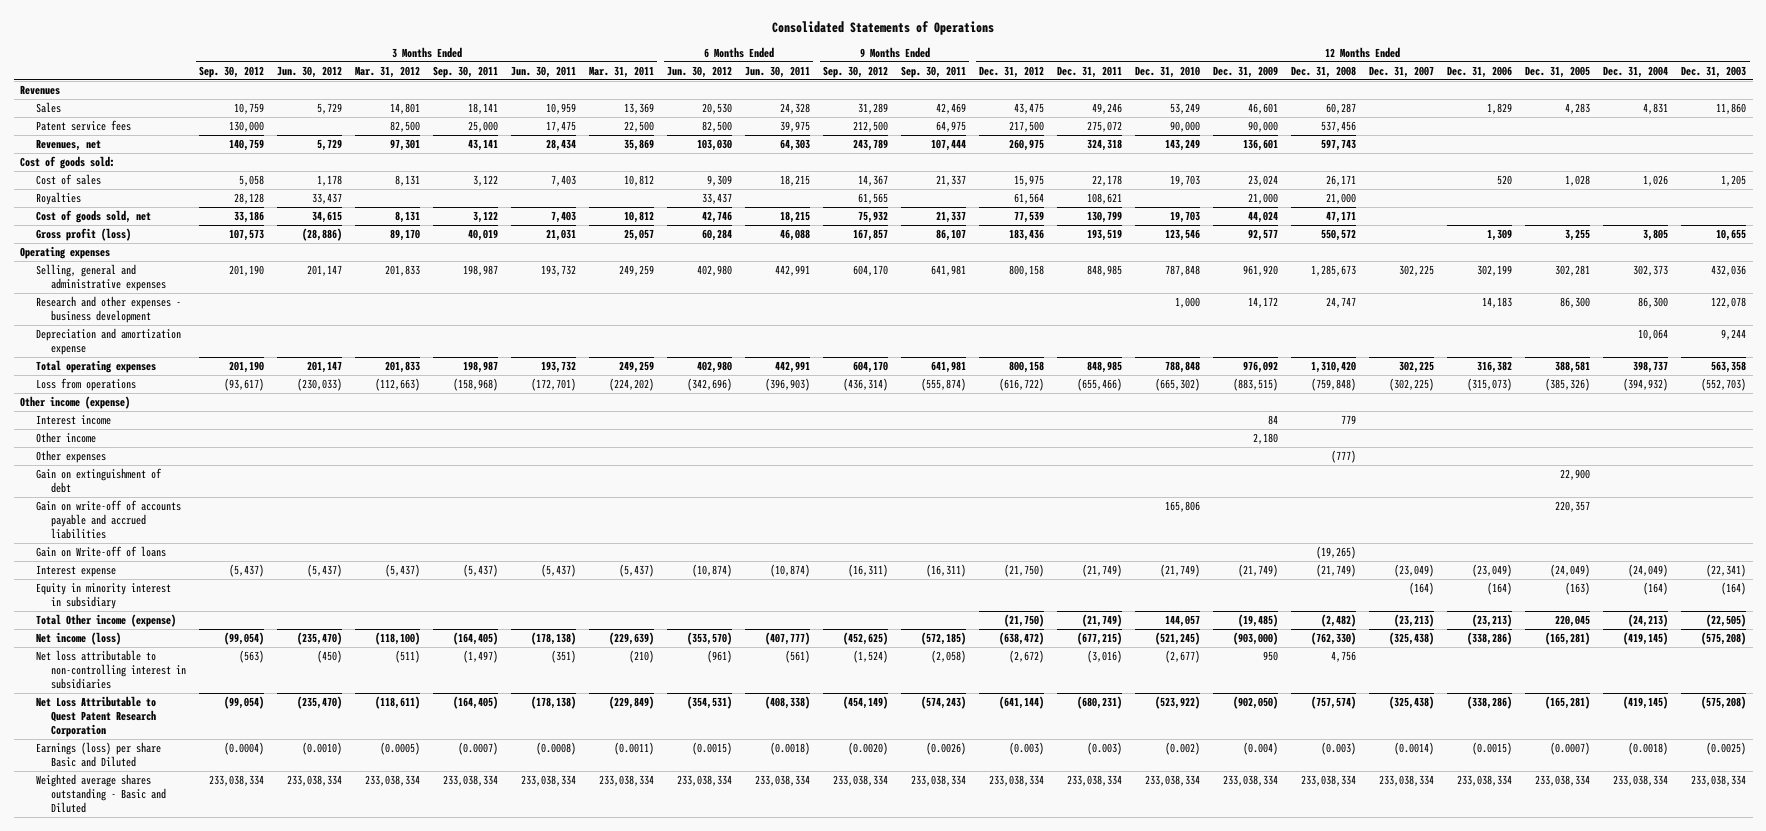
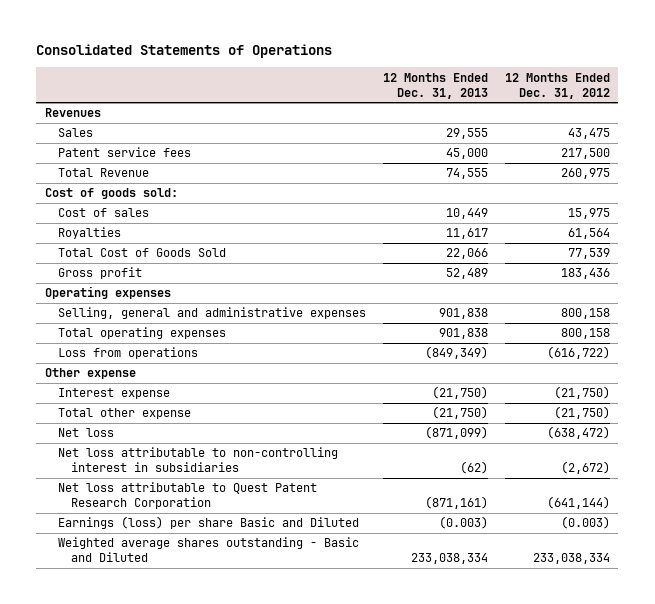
- | 3 Months Ended Sep. 30, 2012 | 3 Months Ended Jun. 30, 2012 | 3 Months Ended Mar. 31, 2012 | 3 Months Ended Sep. 30, 2011 | 3 Months Ended Jun. 30, 2011 | 3 Months Ended Mar. 31, 2011 | 6 Months Ended Jun. 30, 2012 | 6 Months Ended Jun. 30, 2011 | 9 Months Ended Sep. 30, 2012 | 9 Months Ended Sep. 30, 2011 | 12 Months Ended Dec. 31, 2012 | 12 Months Ended Dec. 31, 2011 | 12 Months Ended Dec. 31, 2010 | 12 Months Ended Dec. 31, 2009 | 12 Months Ended Dec. 31, 2008 | 12 Months Ended Dec. 31, 2007 | 12 Months Ended Dec. 31, 2006 | 12 Months Ended Dec. 31, 2005 | 12 Months Ended Dec. 31, 2004 | 12 Months Ended Dec. 31, 2003
+ | 12 Months Ended Dec. 31, 2013 | 12 Months Ended Dec. 31, 2012
- Revenues, net | 140,759 | 5,729 | 97,301 | 43,141 | 28,434 | 35,869 | 103,030 | 64,303 | 243,789 | 107,444 | 260,975 | 324,318 | 143,249 | 136,601 | 597,743 | | | | |
+ Total Revenue | 74,555 | 260,975
- Cost of goods sold, net | 33,186 | 34,615 | 8,131 | 3,122 | 7,403 | 10,812 | 42,746 | 18,215 | 75,932 | 21,337 | 77,539 | 130,799 | 19,703 | 44,024 | 47,171 | | | | |
- Gross profit (loss) | 107,573 | (28,886) | 89,170 | 40,019 | 21,031 | 25,057 | 60,284 | 46,088 | 167,857 | 86,107 | 183,436 | 193,519 | 123,546 | 92,577 | 550,572 | | 1,309 | 3,255 | 3,805 | 10,655
+ Total Cost of Goods Sold | 22,066 | 77,539
+ Gross profit | 52,489 | 183,436
- Research and other expenses - business development | | | | | | | | | | | | | 1,000 | 14,172 | 24,747 | | 14,183 | 86,300 | 86,300 | 122,078
- Depreciation and amortization expense | | | | | | | | | | | | | | | | | | | 10,064 | 9,244
- Other income (expense)
- Interest income | | | | | | | | | | | | | | 84 | 779 | | | | |
- Other income | | | | | | | | | | | | | | 2,180 | | | | | |
- Other expenses | | | | | | | | | | | | | | | (777) | | | | |
- Gain on extinguishment of debt | | | | | | | | | | | | | | | | | | 22,900 | |
- Gain on write-off of accounts payable and accrued liabilities | | | | | | | | | | | | | 165,806 | | | | | 220,357 | |
- Gain on Write-off of loans | | | | | | | | | | | | | | | (19,265) | | | | |
+ Other expense
- Equity in minority interest in subsidiary | | | | | | | | | | | | | | | | (164) | (164) | (163) | (164) | (164)
- Total Other income (expense) | | | | | | | | | | | (21,750) | (21,749) | 144,057 | (19,485) | (2,482) | (23,213) | (23,213) | 220,045 | (24,213) | (22,505)
- Net income (loss) | (99,054) | (235,470) | (118,100) | (164,405) | (178,138) | (229,639) | (353,570) | (407,777) | (452,625) | (572,185) | (638,472) | (677,215) | (521,245) | (903,000) | (762,330) | (325,438) | (338,286) | (165,281) | (419,145) | (575,208)
+ Total other expense | (21,750) | (21,750)
+ Net loss | (871,099) | (638,472)
- Net Loss Attributable to Quest Patent Research Corporation | (99,054) | (235,470) | (118,611) | (164,405) | (178,138) | (229,849) | (354,531) | (408,338) | (454,149) | (574,243) | (641,144) | (680,231) | (523,922) | (902,050) | (757,574) | (325,438) | (338,286) | (165,281) | (419,145) | (575,208)
+ Net loss attributable to Quest Patent Research Corporation | (871,161) | (641,144)

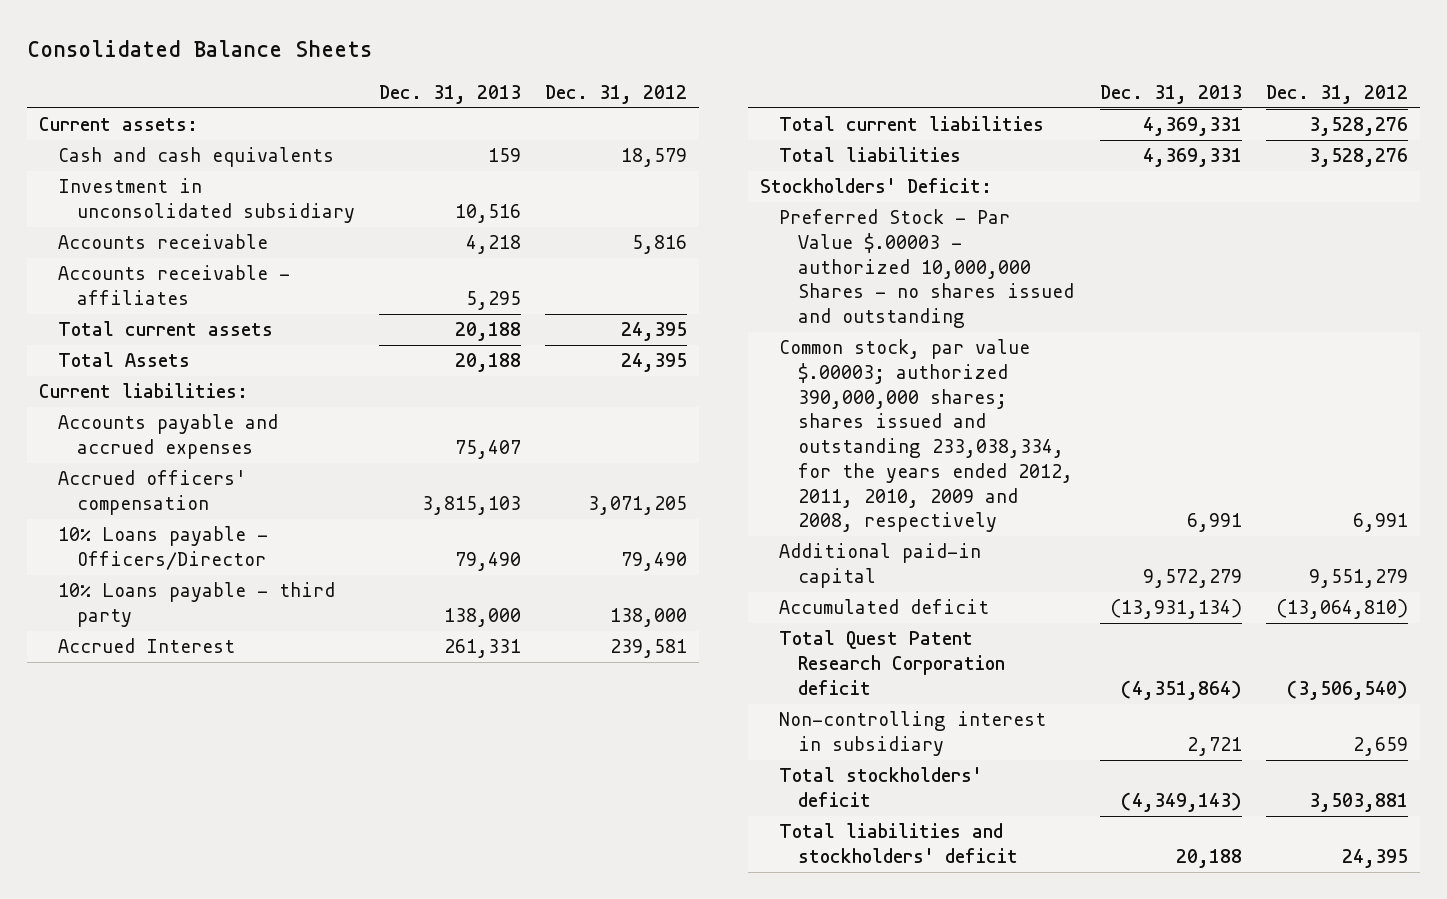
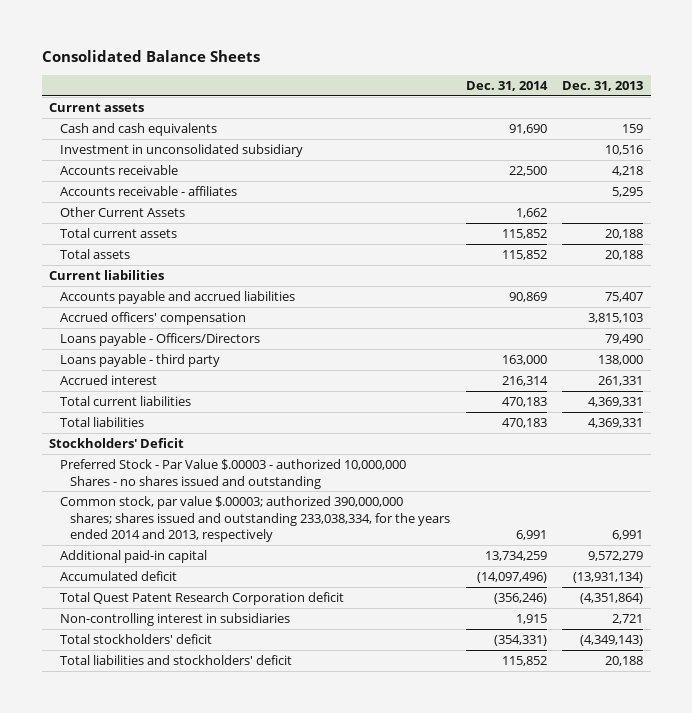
- | Dec. 31, 2013 | Dec. 31, 2012
+ | Dec. 31, 2014 | Dec. 31, 2013
- Current assets:
+ Current assets
+ Other Current Assets | 1,662 |
- Total Assets | 20,188 | 24,395
- Current liabilities:
- Accounts payable and accrued expenses | 75,407 |
+ Total assets | 115,852 | 20,188
+ Current liabilities
+ Accounts payable and accrued liabilities | 90,869 | 75,407
- 10% Loans payable - Officers/Director | 79,490 | 79,490
- 10% Loans payable - third party | 138,000 | 138,000
- Accrued Interest | 261,331 | 239,581
+ Loans payable - Officers/Directors | | 79,490
+ Loans payable - third party | 163,000 | 138,000
+ Accrued interest | 216,314 | 261,331
- Stockholders' Deficit:
+ Stockholders' Deficit
- Common stock, par value $.00003; authorized 390,000,000 shares; shares issued and outstanding 233,038,334, for the years ended 2012, 2011, 2010, 2009 and 2008, respectively | 6,991 | 6,991
+ Common stock, par value $.00003; authorized 390,000,000 shares; shares issued and outstanding 233,038,334, for the years ended 2014 and 2013, respectively | 6,991 | 6,991
- Non-controlling interest in subsidiary | 2,721 | 2,659
+ Non-controlling interest in subsidiaries | 1,915 | 2,721

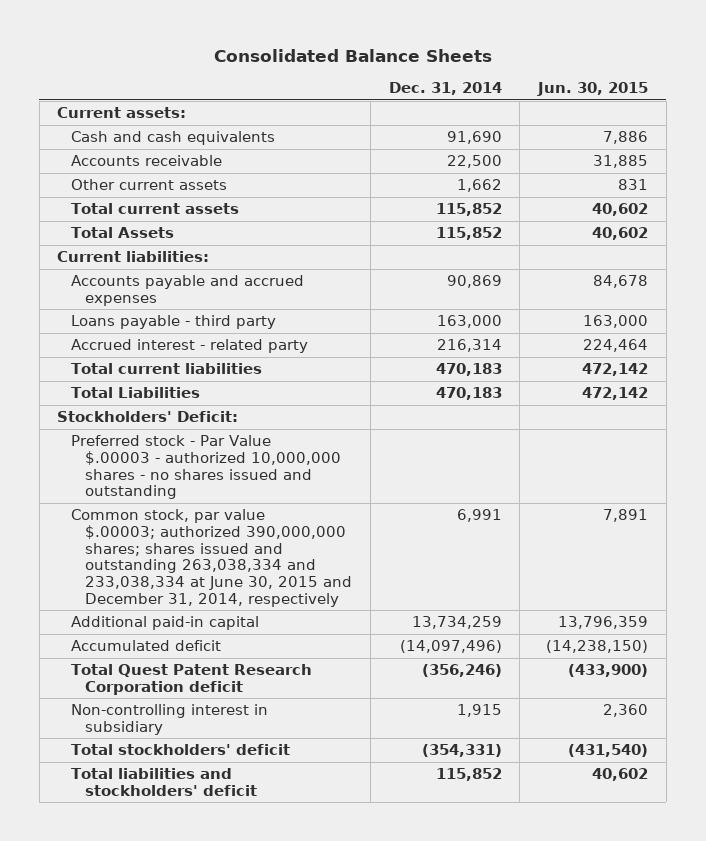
- | Dec. 31, 2014 | Dec. 31, 2013
+ | Dec. 31, 2014 | Jun. 30, 2015
- Current assets
+ Current assets:
- Investment in unconsolidated subsidiary | | 10,516
- Accounts receivable - affiliates | | 5,295
- Other Current Assets | 1,662 |
+ Other current assets | 1,662 | 831
- Total assets | 115,852 | 20,188
- Current liabilities
- Accounts payable and accrued liabilities | 90,869 | 75,407
- Accrued officers' compensation | | 3,815,103
- Loans payable - Officers/Directors | | 79,490
+ Total Assets | 115,852 | 40,602
+ Current liabilities:
+ Accounts payable and accrued expenses | 90,869 | 84,678
- Accrued interest | 216,314 | 261,331
+ Accrued interest - related party | 216,314 | 224,464
- Total liabilities | 470,183 | 4,369,331
- Stockholders' Deficit
- Preferred Stock - Par Value $.00003 - authorized 10,000,000 Shares - no shares issued and outstanding
- Common stock, par value $.00003; authorized 390,000,000 shares; shares issued and outstanding 233,038,334, for the years ended 2014 and 2013, respectively | 6,991 | 6,991
+ Total Liabilities | 470,183 | 472,142
+ Stockholders' Deficit:
+ Preferred stock - Par Value $.00003 - authorized 10,000,000 shares - no shares issued and outstanding
+ Common stock, par value $.00003; authorized 390,000,000 shares; shares issued and outstanding 263,038,334 and 233,038,334 at June 30, 2015 and December 31, 2014, respectively | 6,991 | 7,891
- Non-controlling interest in subsidiaries | 1,915 | 2,721
+ Non-controlling interest in subsidiary | 1,915 | 2,360

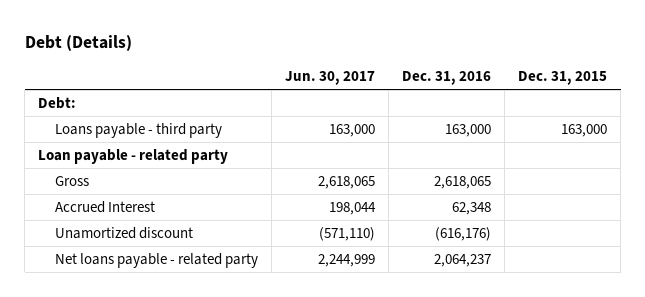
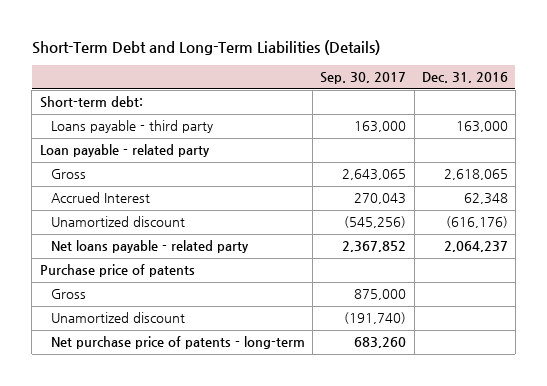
- Debt (Details)
+ Short-Term Debt and Long-Term Liabilities (Details)
- | Jun. 30, 2017 | Dec. 31, 2016 | Dec. 31, 2015
+ | Sep. 30, 2017 | Dec. 31, 2016
- Debt:
+ Short-term debt:
+ Purchase price of patents
+ Gross | 875,000 |
+ Unamortized discount | (191,740) |
+ Net purchase price of patents - long-term | 683,260 |

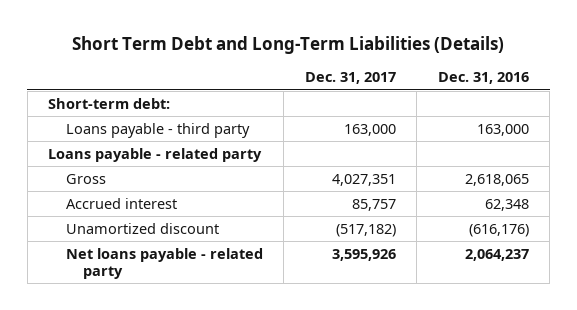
- Short-Term Debt and Long-Term Liabilities (Details)
+ Short Term Debt and Long-Term Liabilities (Details)
- | Sep. 30, 2017 | Dec. 31, 2016
+ | Dec. 31, 2017 | Dec. 31, 2016
- Loan payable - related party
+ Loans payable - related party
- Accrued Interest | 270,043 | 62,348
+ Accrued interest | 85,757 | 62,348
- Purchase price of patents
- Gross | 875,000 |
- Unamortized discount | (191,740) |
- Net purchase price of patents - long-term | 683,260 |

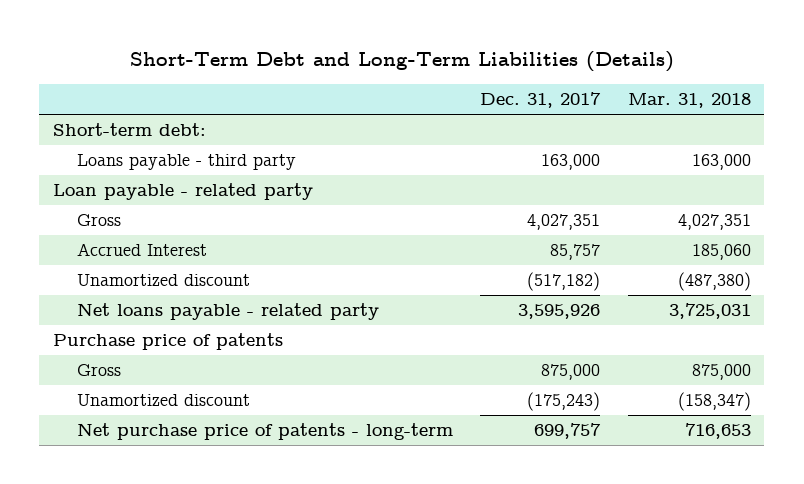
- Short Term Debt and Long-Term Liabilities (Details)
+ Short-Term Debt and Long-Term Liabilities (Details)
- | Dec. 31, 2017 | Dec. 31, 2016
+ | Dec. 31, 2017 | Mar. 31, 2018
- Loans payable - related party
+ Loan payable - related party
- Accrued interest | 85,757 | 62,348
+ Accrued Interest | 85,757 | 185,060
+ Purchase price of patents
+ Gross | 875,000 | 875,000
+ Unamortized discount | (175,243) | (158,347)
+ Net purchase price of patents - long-term | 699,757 | 716,653

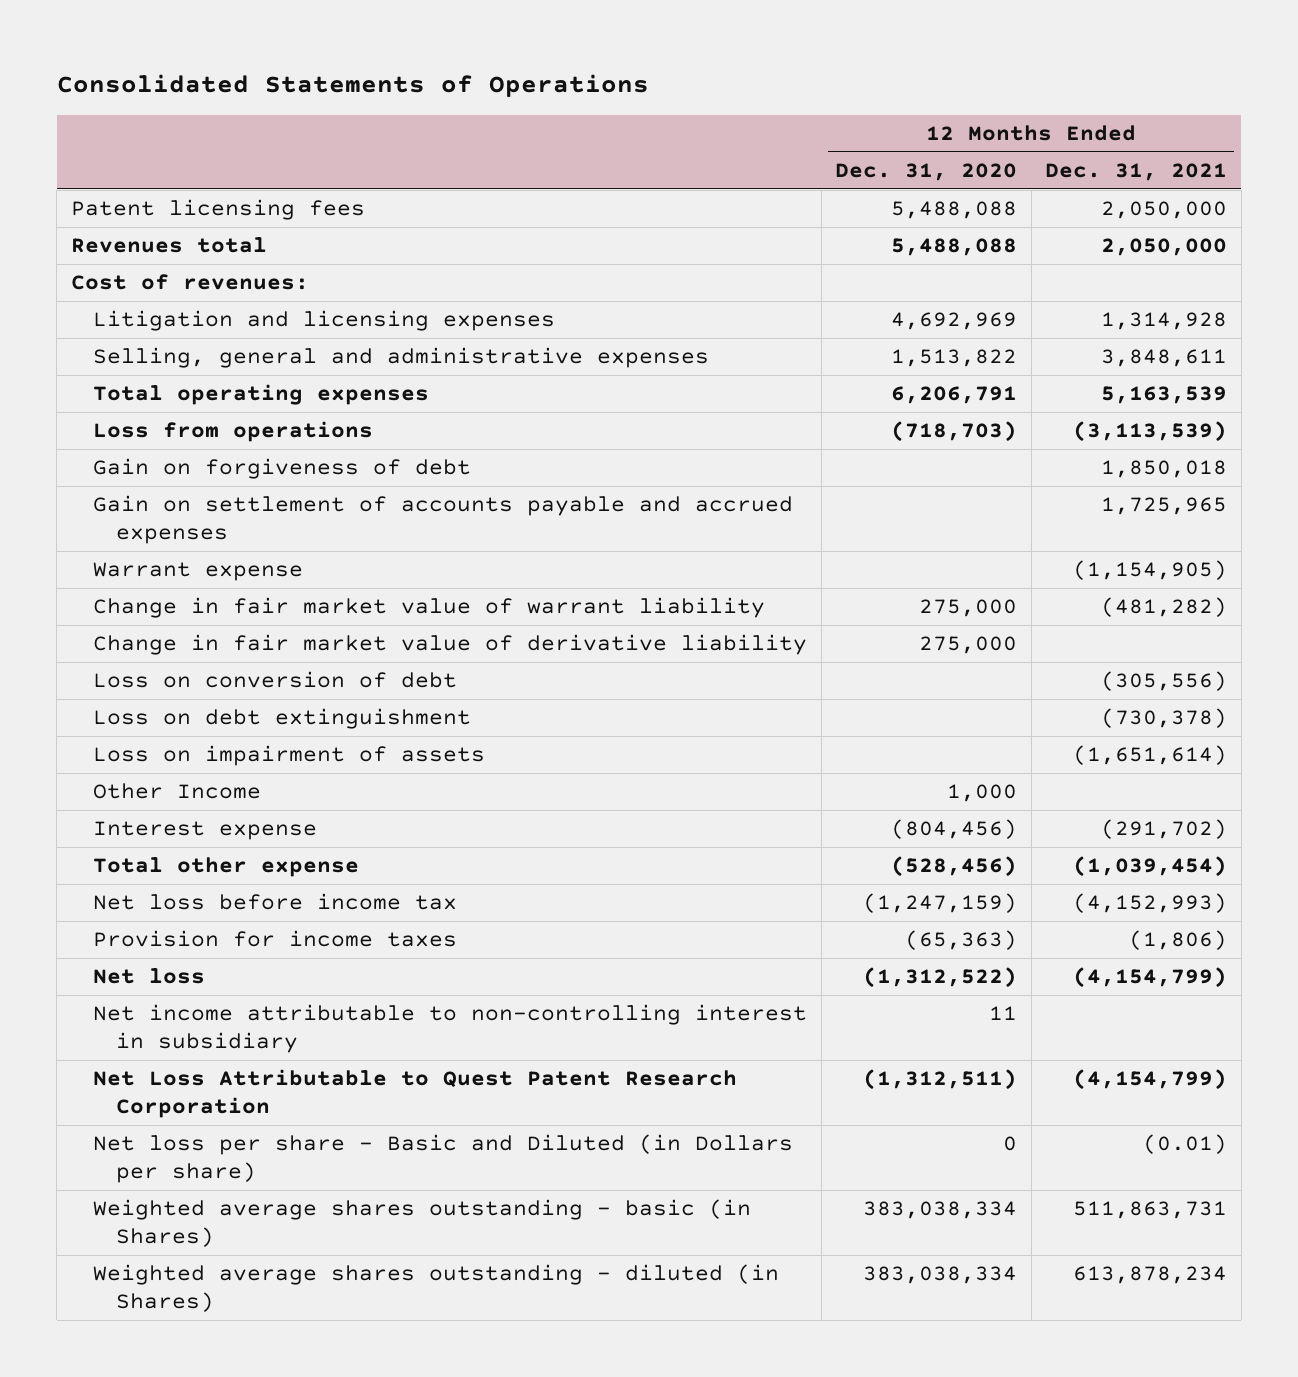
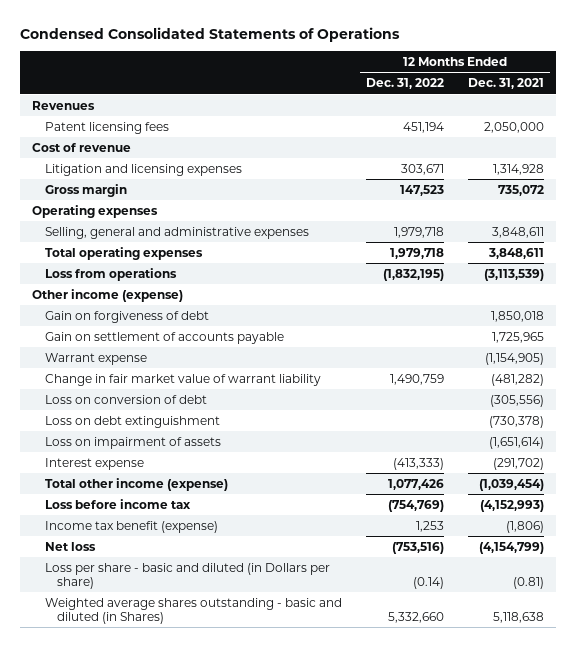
- Consolidated Statements of Operations
+ Condensed Consolidated Statements of Operations
- | 12 Months Ended Dec. 31, 2020 | 12 Months Ended Dec. 31, 2021
+ | 12 Months Ended Dec. 31, 2022 | 12 Months Ended Dec. 31, 2021
+ Revenues
- Revenues total | 5,488,088 | 2,050,000
- Cost of revenues:
+ Cost of revenue
+ Gross margin | 147,523 | 735,072
+ Operating expenses
- Total operating expenses | 6,206,791 | 5,163,539
+ Total operating expenses | 1,979,718 | 3,848,611
+ Other income (expense)
- Gain on settlement of accounts payable and accrued expenses | | 1,725,965
+ Gain on settlement of accounts payable | | 1,725,965
- Change in fair market value of derivative liability | 275,000 |
- Other Income | 1,000 |
- Total other expense | (528,456) | (1,039,454)
- Net loss before income tax | (1,247,159) | (4,152,993)
- Provision for income taxes | (65,363) | (1,806)
+ Total other income (expense) | 1,077,426 | (1,039,454)
+ Loss before income tax | (754,769) | (4,152,993)
+ Income tax benefit (expense) | 1,253 | (1,806)
- Net income attributable to non-controlling interest in subsidiary | 11 |
- Net Loss Attributable to Quest Patent Research Corporation | (1,312,511) | (4,154,799)
- Net loss per share - Basic and Diluted (in Dollars per share) | 0 | (0.01)
- Weighted average shares outstanding - basic (in Shares) | 383,038,334 | 511,863,731
- Weighted average shares outstanding - diluted (in Shares) | 383,038,334 | 613,878,234
+ Loss per share - basic and diluted (in Dollars per share) | (0.14) | (0.81)
+ Weighted average shares outstanding - basic and diluted (in Shares) | 5,332,660 | 5,118,638

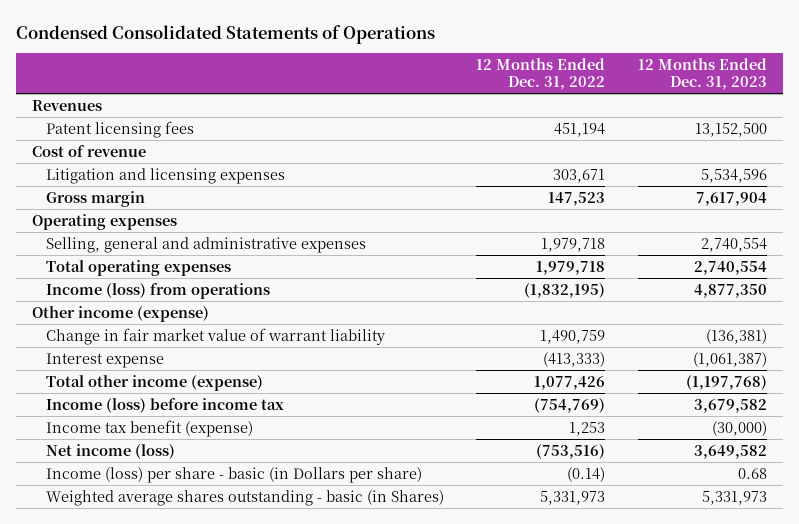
- | 12 Months Ended Dec. 31, 2022 | 12 Months Ended Dec. 31, 2021
+ | 12 Months Ended Dec. 31, 2022 | 12 Months Ended Dec. 31, 2023
- Loss from operations | (1,832,195) | (3,113,539)
+ Income (loss) from operations | (1,832,195) | 4,877,350
- Gain on forgiveness of debt | | 1,850,018
- Gain on settlement of accounts payable | | 1,725,965
- Warrant expense | | (1,154,905)
- Loss on conversion of debt | | (305,556)
- Loss on debt extinguishment | | (730,378)
- Loss on impairment of assets | | (1,651,614)
- Loss before income tax | (754,769) | (4,152,993)
+ Income (loss) before income tax | (754,769) | 3,679,582
- Net loss | (753,516) | (4,154,799)
- Loss per share - basic and diluted (in Dollars per share) | (0.14) | (0.81)
- Weighted average shares outstanding - basic and diluted (in Shares) | 5,332,660 | 5,118,638
+ Net income (loss) | (753,516) | 3,649,582
+ Income (loss) per share - basic (in Dollars per share) | (0.14) | 0.68
+ Weighted average shares outstanding - basic (in Shares) | 5,331,973 | 5,331,973

